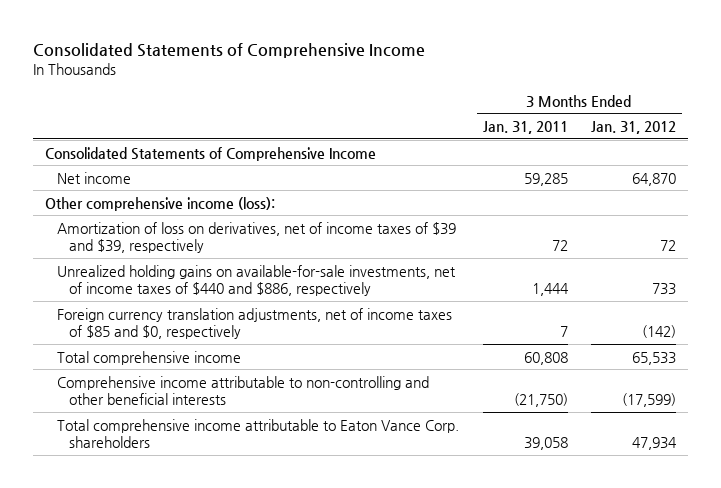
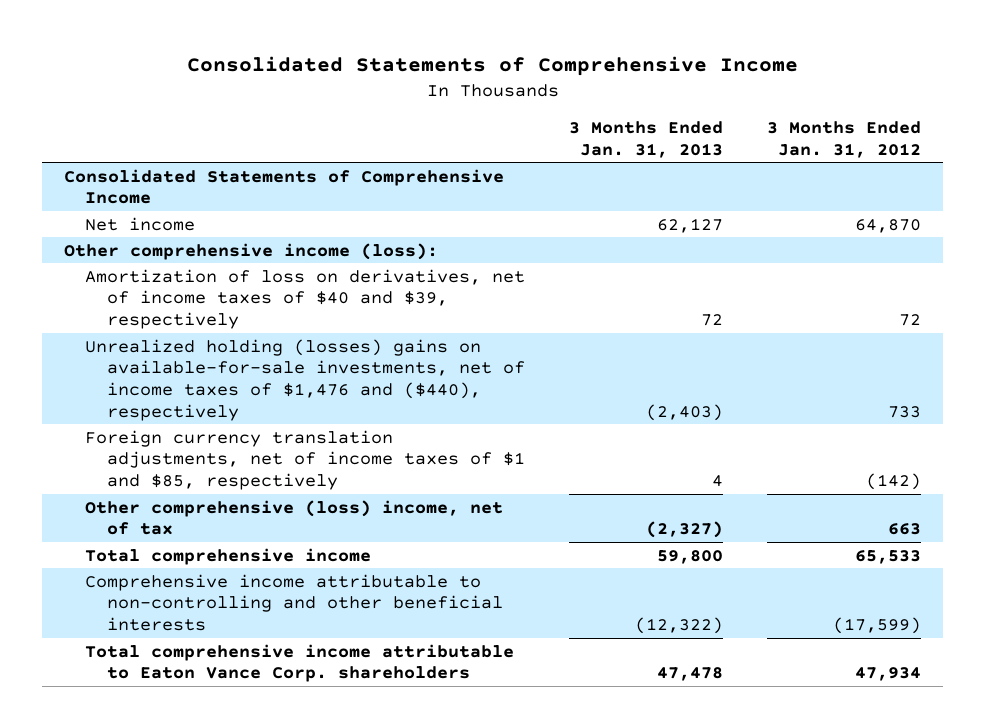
- | 3 Months Ended Jan. 31, 2011 | 3 Months Ended Jan. 31, 2012
+ | 3 Months Ended Jan. 31, 2013 | 3 Months Ended Jan. 31, 2012
- Amortization of loss on derivatives, net of income taxes of $39 and $39, respectively | 72 | 72
- Unrealized holding gains on available-for-sale investments, net of income taxes of $440 and $886, respectively | 1,444 | 733
- Foreign currency translation adjustments, net of income taxes of $85 and $0, respectively | 7 | (142)
+ Amortization of loss on derivatives, net of income taxes of $40 and $39, respectively | 72 | 72
+ Unrealized holding (losses) gains on available-for-sale investments, net of income taxes of $1,476 and ($440), respectively | (2,403) | 733
+ Foreign currency translation adjustments, net of income taxes of $1 and $85, respectively | 4 | (142)
+ Other comprehensive (loss) income, net of tax | (2,327) | 663

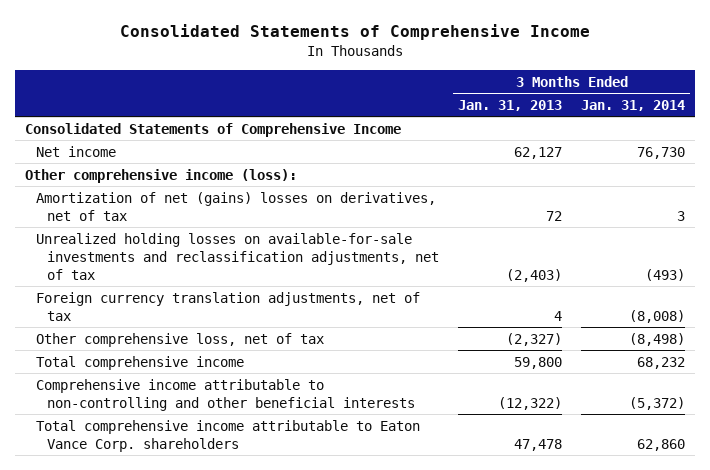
- | 3 Months Ended Jan. 31, 2013 | 3 Months Ended Jan. 31, 2012
+ | 3 Months Ended Jan. 31, 2013 | 3 Months Ended Jan. 31, 2014
- Amortization of loss on derivatives, net of income taxes of $40 and $39, respectively | 72 | 72
- Unrealized holding (losses) gains on available-for-sale investments, net of income taxes of $1,476 and ($440), respectively | (2,403) | 733
- Foreign currency translation adjustments, net of income taxes of $1 and $85, respectively | 4 | (142)
- Other comprehensive (loss) income, net of tax | (2,327) | 663
+ Amortization of net (gains) losses on derivatives, net of tax | 72 | 3
+ Unrealized holding losses on available-for-sale investments and reclassification adjustments, net of tax | (2,403) | (493)
+ Foreign currency translation adjustments, net of tax | 4 | (8,008)
+ Other comprehensive loss, net of tax | (2,327) | (8,498)

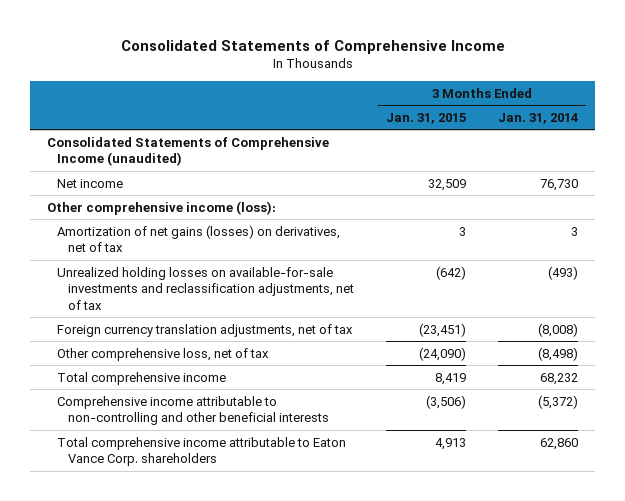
- | 3 Months Ended Jan. 31, 2013 | 3 Months Ended Jan. 31, 2014
+ | 3 Months Ended Jan. 31, 2015 | 3 Months Ended Jan. 31, 2014
- Consolidated Statements of Comprehensive Income
+ Consolidated Statements of Comprehensive Income (unaudited)
- Amortization of net (gains) losses on derivatives, net of tax | 72 | 3
+ Amortization of net gains (losses) on derivatives, net of tax | 3 | 3

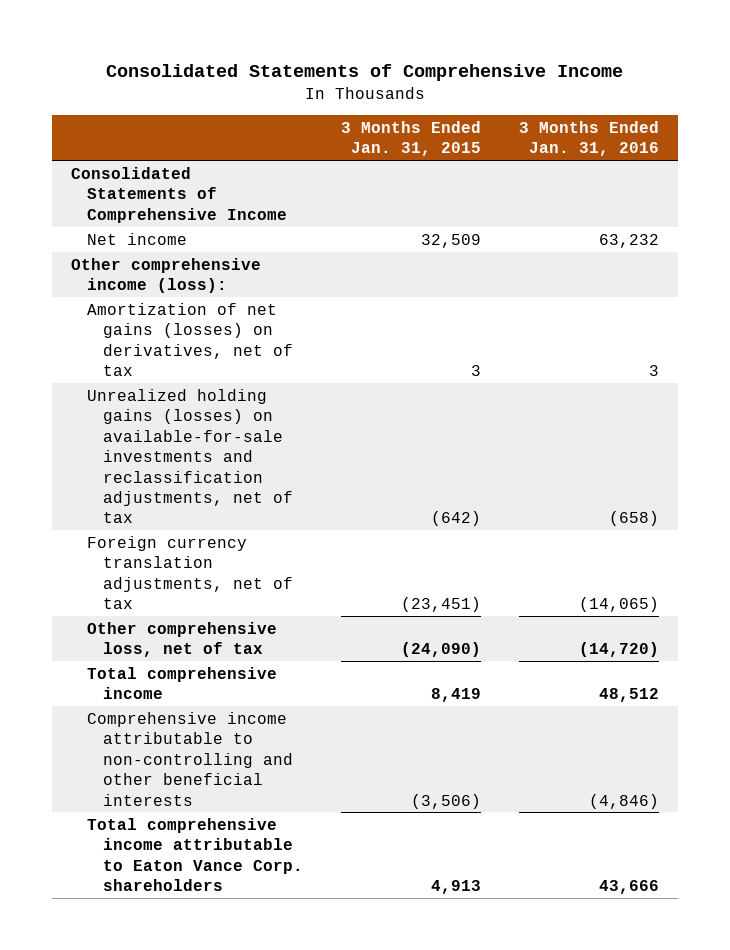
- | 3 Months Ended Jan. 31, 2015 | 3 Months Ended Jan. 31, 2014
+ | 3 Months Ended Jan. 31, 2015 | 3 Months Ended Jan. 31, 2016
- Consolidated Statements of Comprehensive Income (unaudited)
+ Consolidated Statements of Comprehensive Income
- Unrealized holding losses on available-for-sale investments and reclassification adjustments, net of tax | (642) | (493)
+ Unrealized holding gains (losses) on available-for-sale investments and reclassification adjustments, net of tax | (642) | (658)

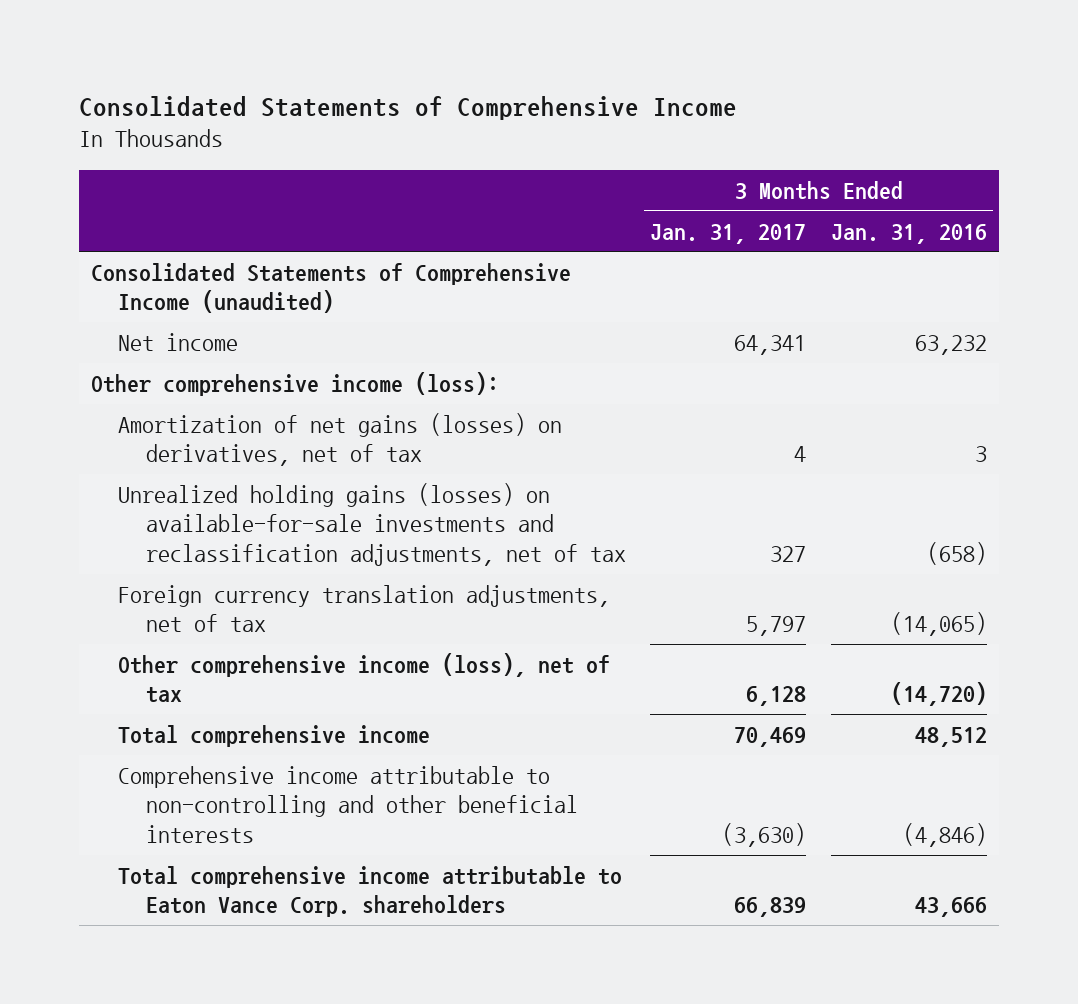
- | 3 Months Ended Jan. 31, 2015 | 3 Months Ended Jan. 31, 2016
+ | 3 Months Ended Jan. 31, 2017 | 3 Months Ended Jan. 31, 2016
- Consolidated Statements of Comprehensive Income
+ Consolidated Statements of Comprehensive Income (unaudited)
- Other comprehensive loss, net of tax | (24,090) | (14,720)
+ Other comprehensive income (loss), net of tax | 6,128 | (14,720)

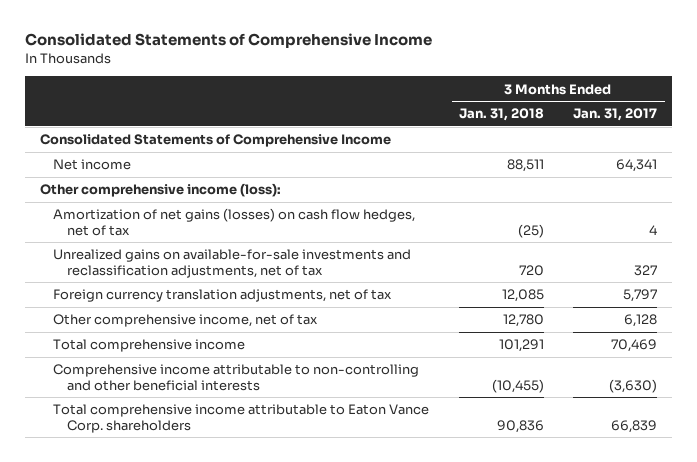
- | 3 Months Ended Jan. 31, 2017 | 3 Months Ended Jan. 31, 2016
+ | 3 Months Ended Jan. 31, 2018 | 3 Months Ended Jan. 31, 2017
- Consolidated Statements of Comprehensive Income (unaudited)
+ Consolidated Statements of Comprehensive Income
- Amortization of net gains (losses) on derivatives, net of tax | 4 | 3
- Unrealized holding gains (losses) on available-for-sale investments and reclassification adjustments, net of tax | 327 | (658)
+ Amortization of net gains (losses) on cash flow hedges, net of tax | (25) | 4
+ Unrealized gains on available-for-sale investments and reclassification adjustments, net of tax | 720 | 327
- Other comprehensive income (loss), net of tax | 6,128 | (14,720)
+ Other comprehensive income, net of tax | 12,780 | 6,128

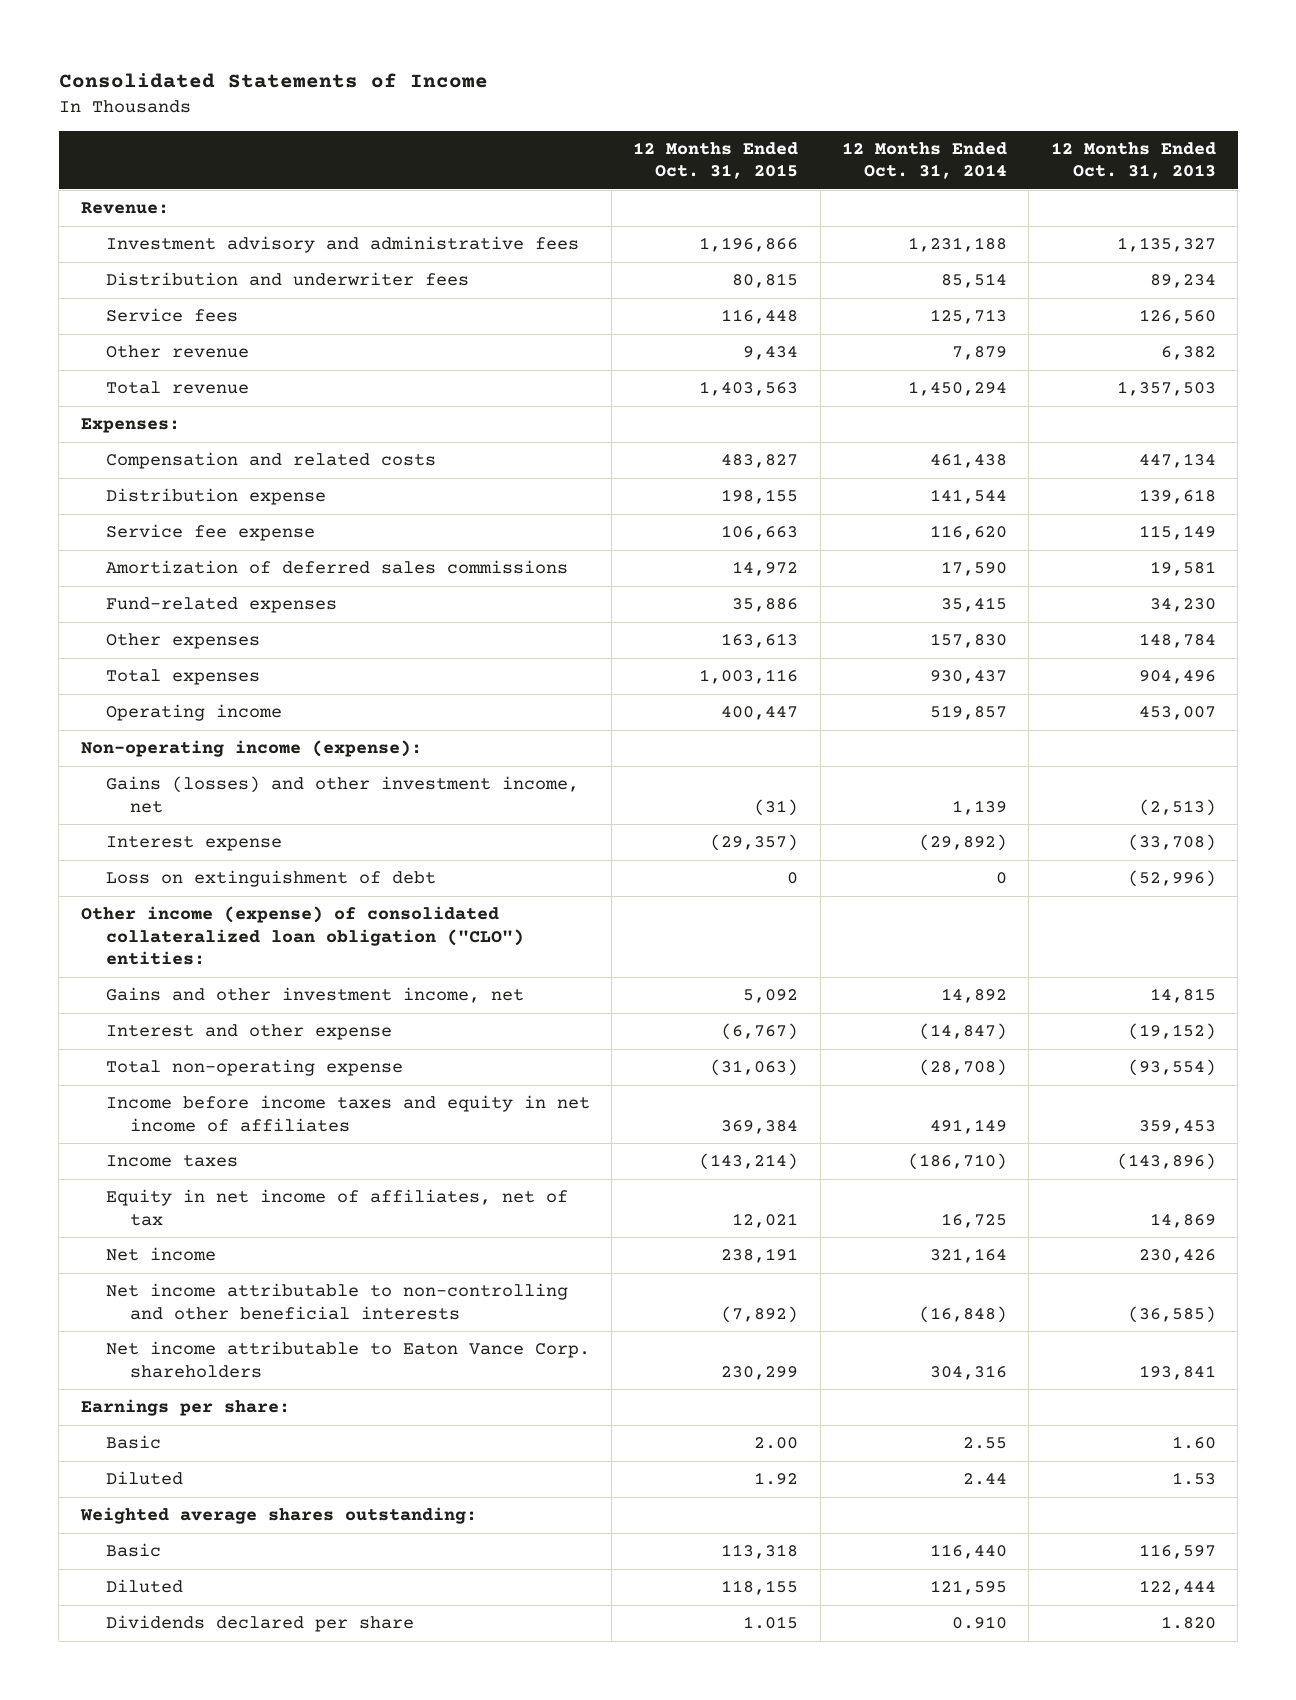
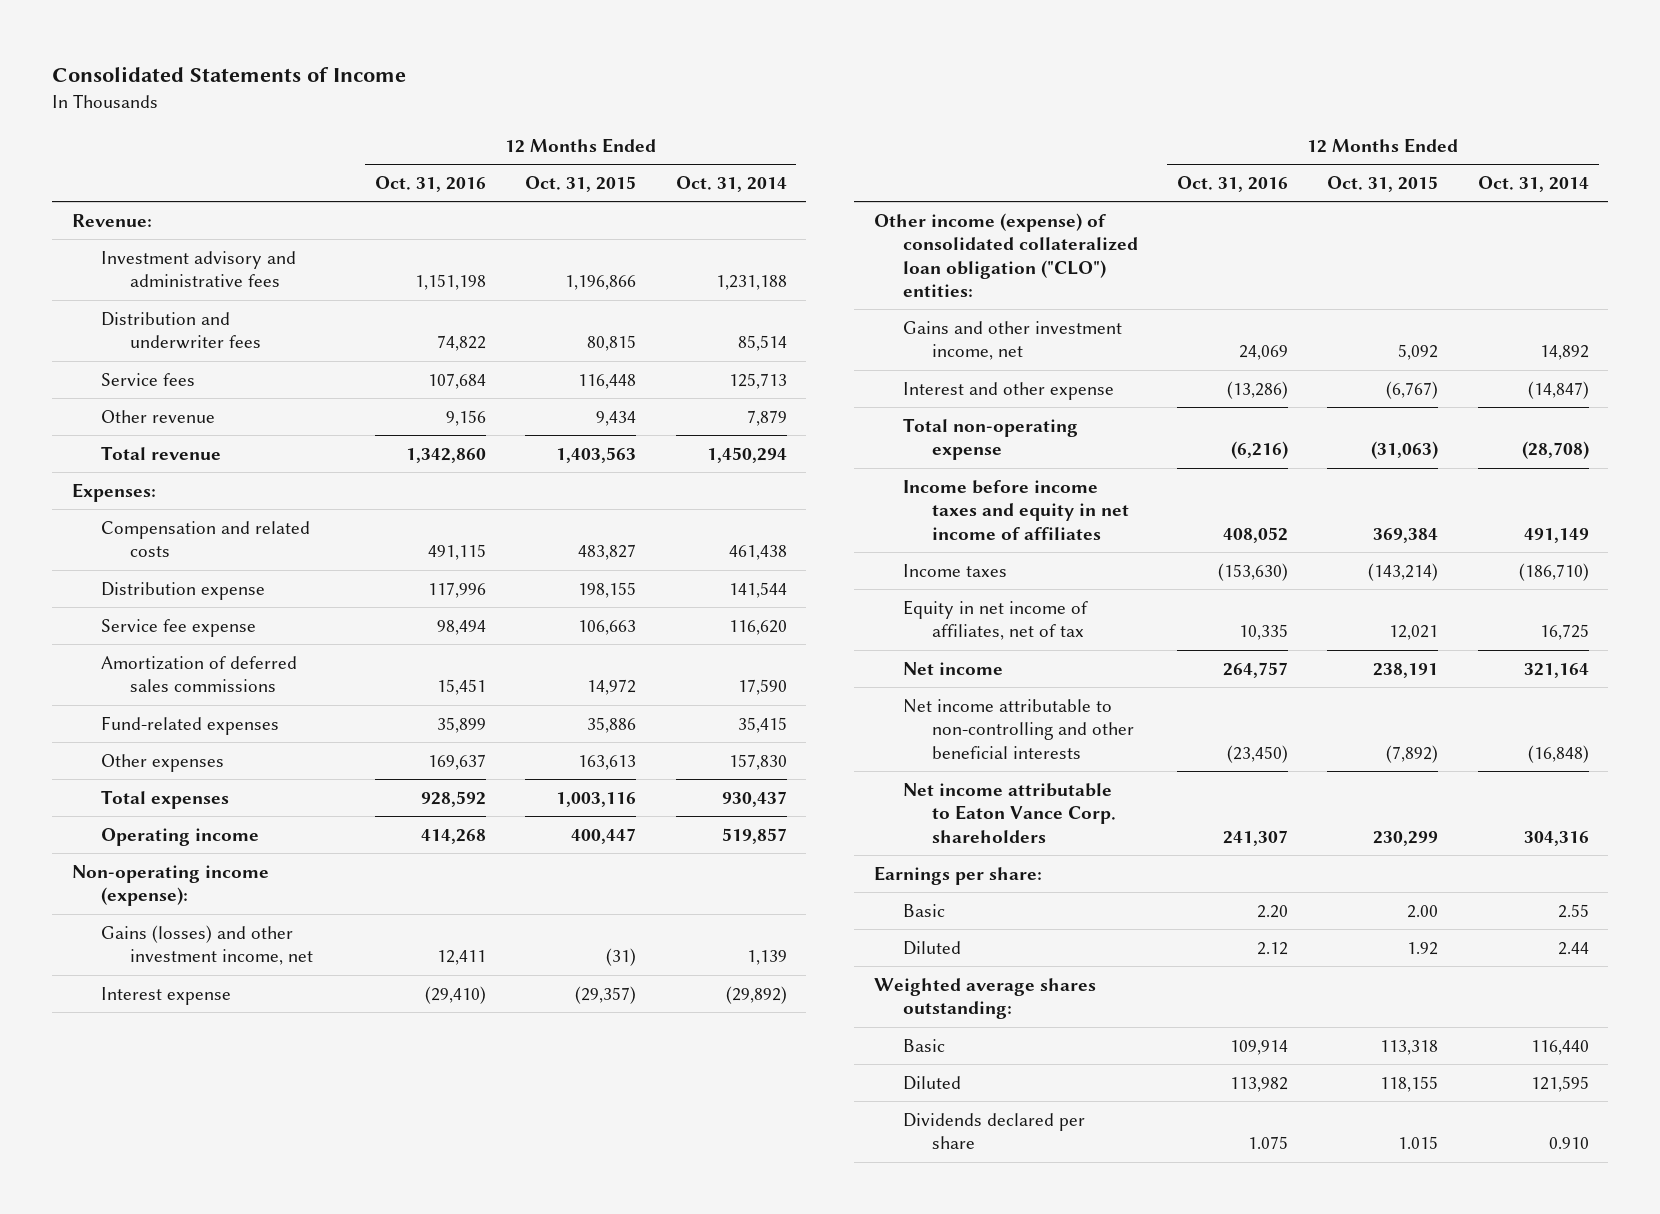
- | 12 Months Ended Oct. 31, 2015 | 12 Months Ended Oct. 31, 2014 | 12 Months Ended Oct. 31, 2013
+ | 12 Months Ended Oct. 31, 2016 | 12 Months Ended Oct. 31, 2015 | 12 Months Ended Oct. 31, 2014
- Loss on extinguishment of debt | 0 | 0 | (52,996)

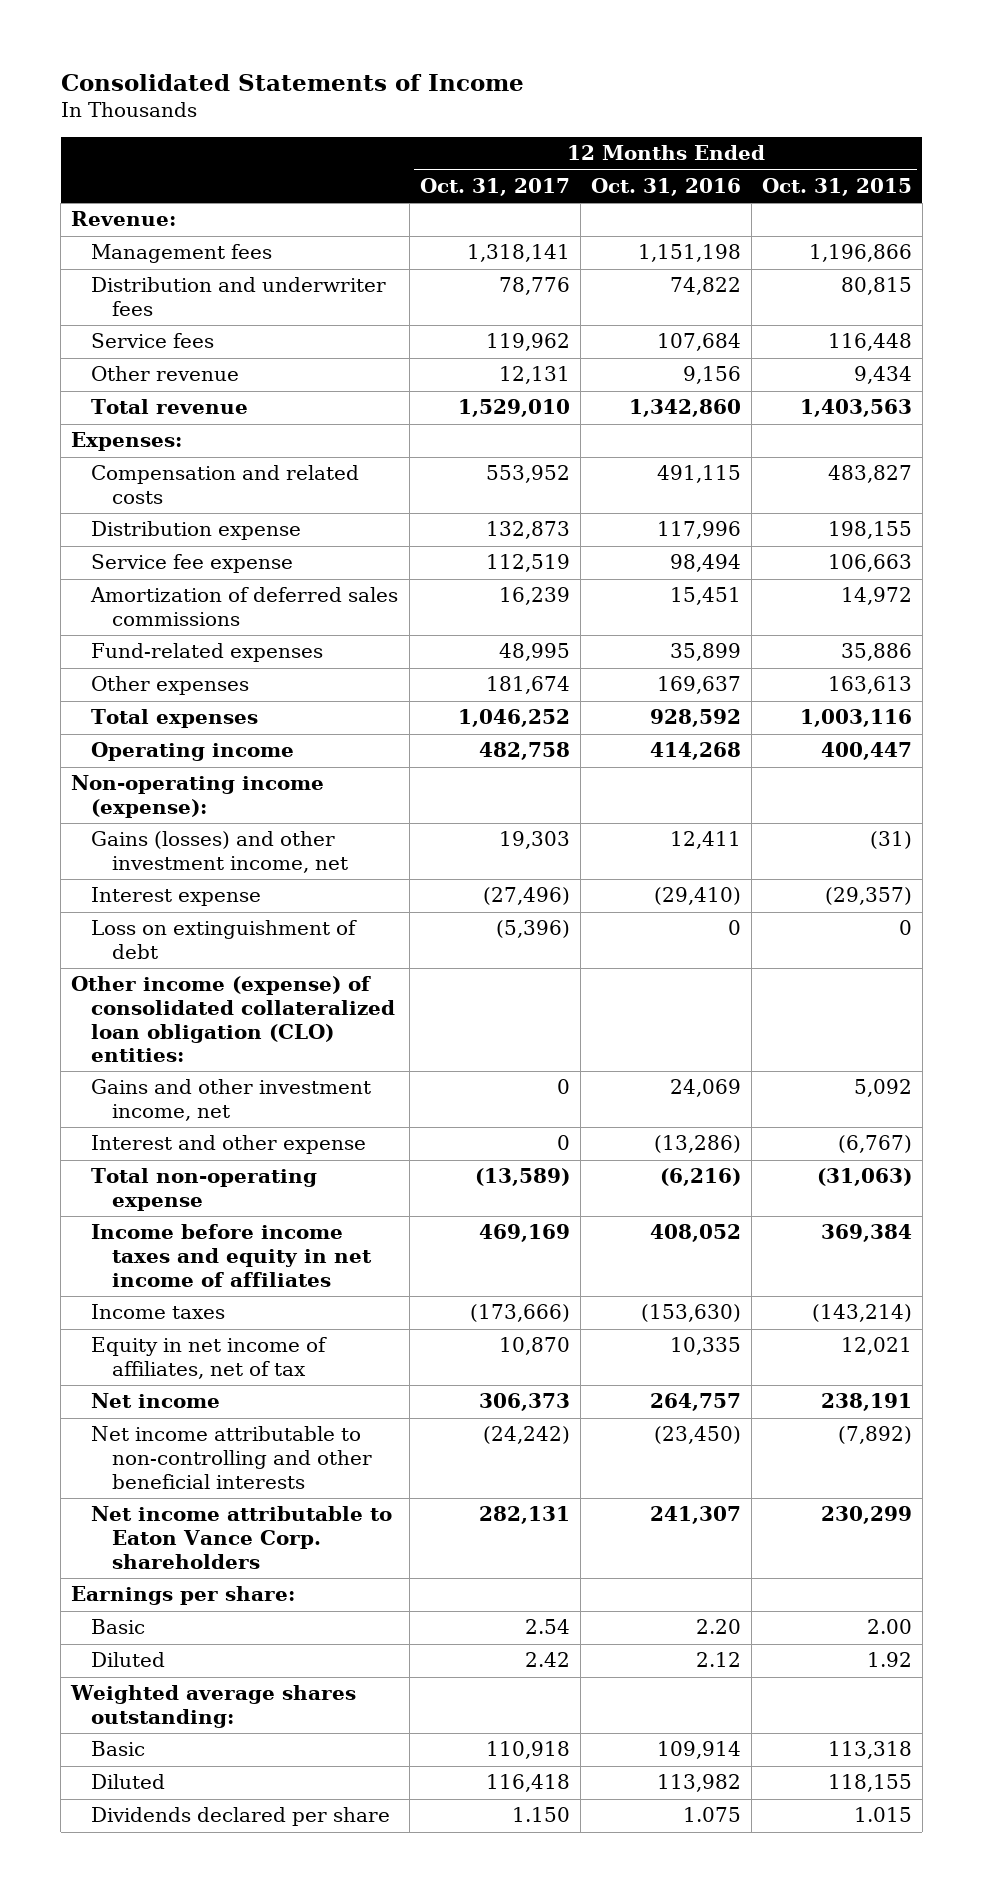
- | 12 Months Ended Oct. 31, 2016 | 12 Months Ended Oct. 31, 2015 | 12 Months Ended Oct. 31, 2014
+ | 12 Months Ended Oct. 31, 2017 | 12 Months Ended Oct. 31, 2016 | 12 Months Ended Oct. 31, 2015
- Investment advisory and administrative fees | 1,151,198 | 1,196,866 | 1,231,188
+ Management fees | 1,318,141 | 1,151,198 | 1,196,866
- Other income (expense) of consolidated collateralized loan obligation ("CLO") entities:
+ Loss on extinguishment of debt | (5,396) | 0 | 0
+ Other income (expense) of consolidated collateralized loan obligation (CLO) entities:

